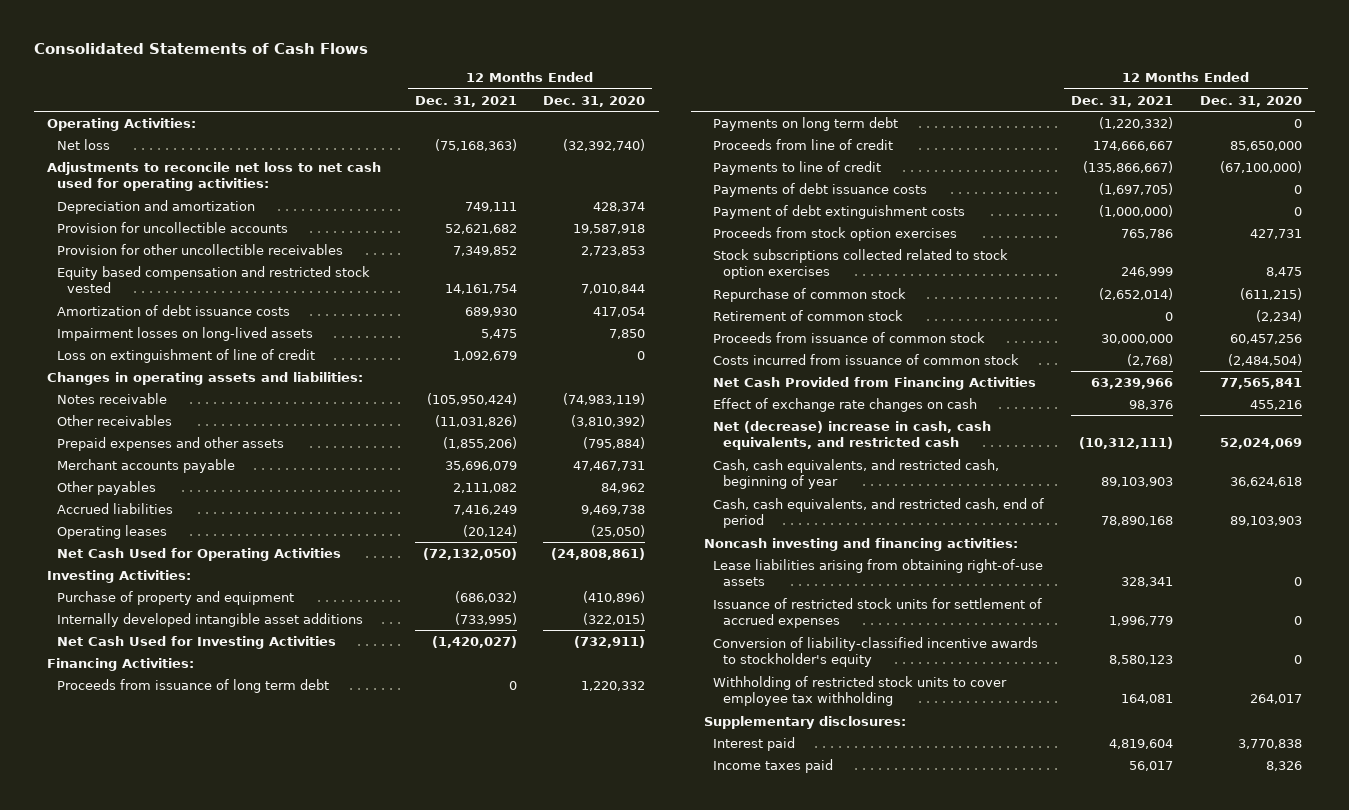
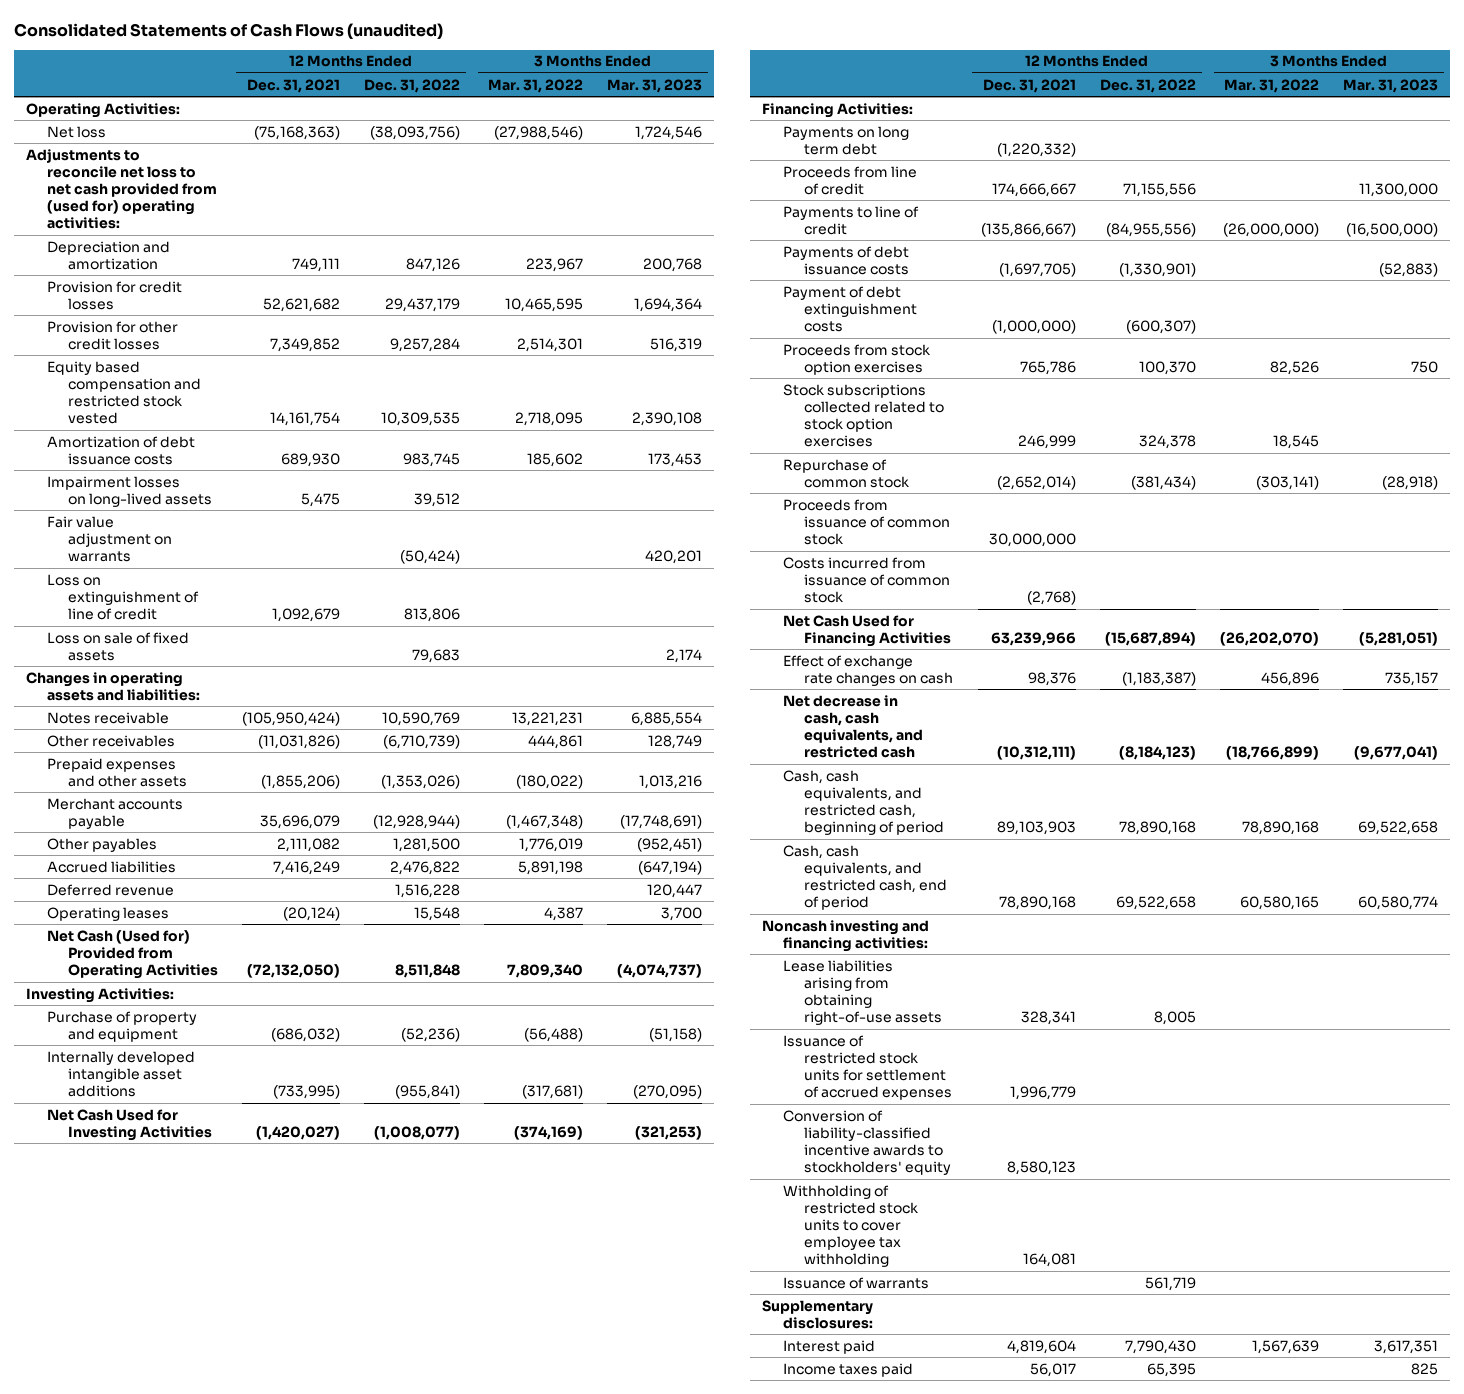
- Consolidated Statements of Cash Flows
+ Consolidated Statements of Cash Flows (unaudited)
- | 12 Months Ended Dec. 31, 2021 | 12 Months Ended Dec. 31, 2020
+ | 12 Months Ended Dec. 31, 2021 | 12 Months Ended Dec. 31, 2022 | 3 Months Ended Mar. 31, 2022 | 3 Months Ended Mar. 31, 2023
- Adjustments to reconcile net loss to net cash used for operating activities:
+ Adjustments to reconcile net loss to net cash provided from (used for) operating activities:
- Provision for uncollectible accounts | 52,621,682 | 19,587,918
- Provision for other uncollectible receivables | 7,349,852 | 2,723,853
+ Provision for credit losses | 52,621,682 | 29,437,179 | 10,465,595 | 1,694,364
+ Provision for other credit losses | 7,349,852 | 9,257,284 | 2,514,301 | 516,319
+ Fair value adjustment on warrants | | (50,424) | | 420,201
+ Loss on sale of fixed assets | | 79,683 | | 2,174
+ Deferred revenue | | 1,516,228 | | 120,447
- Net Cash Used for Operating Activities | (72,132,050) | (24,808,861)
+ Net Cash (Used for) Provided from Operating Activities | (72,132,050) | 8,511,848 | 7,809,340 | (4,074,737)
- Proceeds from issuance of long term debt | 0 | 1,220,332
- Retirement of common stock | 0 | (2,234)
- Net Cash Provided from Financing Activities | 63,239,966 | 77,565,841
+ Net Cash Used for Financing Activities | 63,239,966 | (15,687,894) | (26,202,070) | (5,281,051)
- Net (decrease) increase in cash, cash equivalents, and restricted cash | (10,312,111) | 52,024,069
- Cash, cash equivalents, and restricted cash, beginning of year | 89,103,903 | 36,624,618
+ Net decrease in cash, cash equivalents, and restricted cash | (10,312,111) | (8,184,123) | (18,766,899) | (9,677,041)
+ Cash, cash equivalents, and restricted cash, beginning of period | 89,103,903 | 78,890,168 | 78,890,168 | 69,522,658
- Conversion of liability-classified incentive awards to stockholder's equity | 8,580,123 | 0
+ Conversion of liability-classified incentive awards to stockholders' equity | 8,580,123 | | |
+ Issuance of warrants | | 561,719 | |

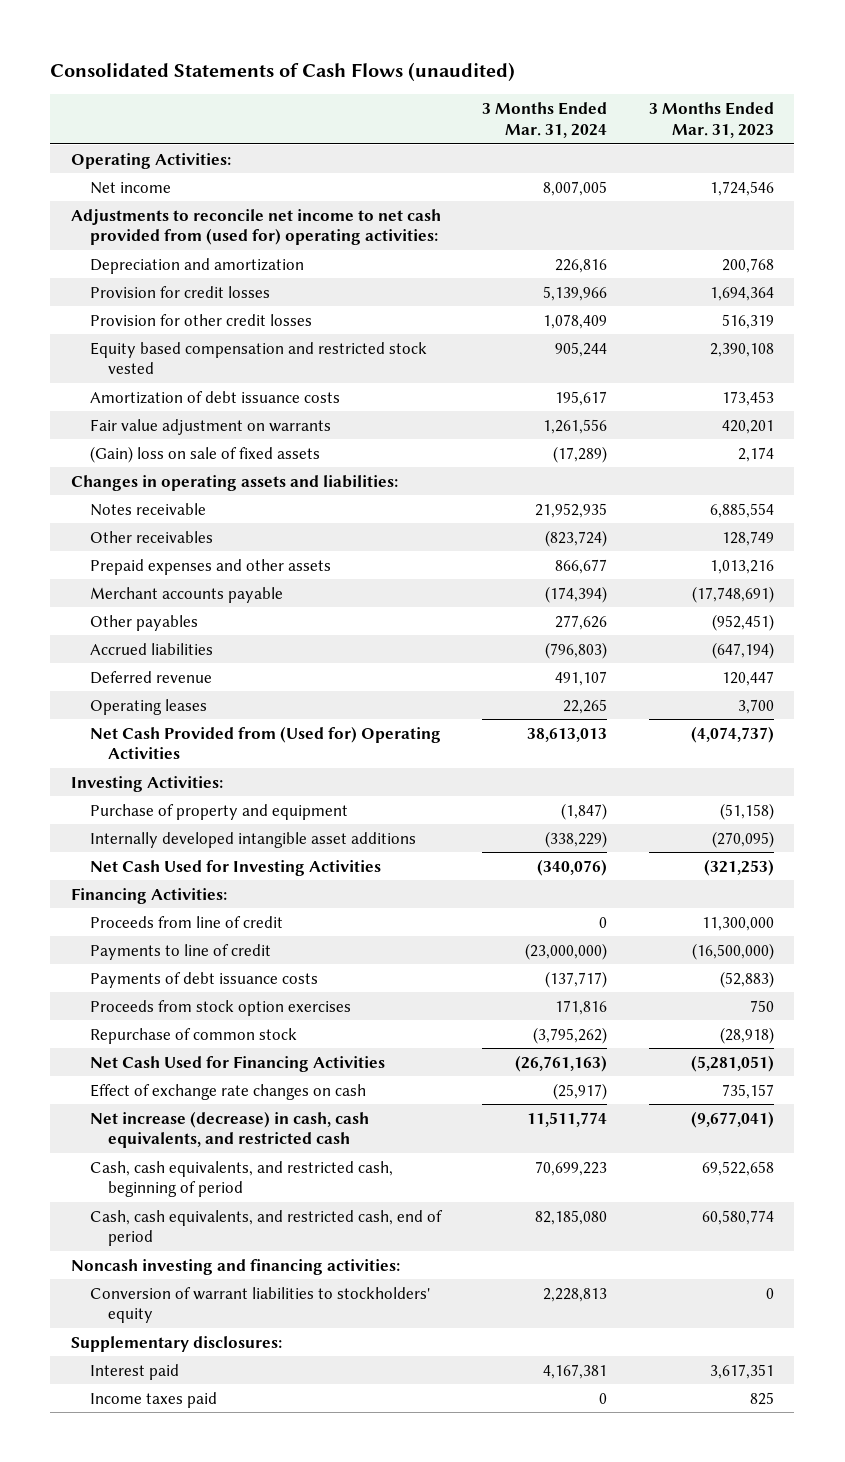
- | 12 Months Ended Dec. 31, 2021 | 12 Months Ended Dec. 31, 2022 | 3 Months Ended Mar. 31, 2022 | 3 Months Ended Mar. 31, 2023
+ | 3 Months Ended Mar. 31, 2024 | 3 Months Ended Mar. 31, 2023
- Net loss | (75,168,363) | (38,093,756) | (27,988,546) | 1,724,546
- Adjustments to reconcile net loss to net cash provided from (used for) operating activities:
+ Net income | 8,007,005 | 1,724,546
+ Adjustments to reconcile net income to net cash provided from (used for) operating activities:
- Impairment losses on long-lived assets | 5,475 | 39,512 | |
- Loss on extinguishment of line of credit | 1,092,679 | 813,806 | |
- Loss on sale of fixed assets | | 79,683 | | 2,174
+ (Gain) loss on sale of fixed assets | (17,289) | 2,174
- Net Cash (Used for) Provided from Operating Activities | (72,132,050) | 8,511,848 | 7,809,340 | (4,074,737)
+ Net Cash Provided from (Used for) Operating Activities | 38,613,013 | (4,074,737)
- Payments on long term debt | (1,220,332) | | |
- Payment of debt extinguishment costs | (1,000,000) | (600,307) | |
- Stock subscriptions collected related to stock option exercises | 246,999 | 324,378 | 18,545 |
- Proceeds from issuance of common stock | 30,000,000 | | |
- Costs incurred from issuance of common stock | (2,768) | | |
- Net decrease in cash, cash equivalents, and restricted cash | (10,312,111) | (8,184,123) | (18,766,899) | (9,677,041)
+ Net increase (decrease) in cash, cash equivalents, and restricted cash | 11,511,774 | (9,677,041)
- Lease liabilities arising from obtaining right-of-use assets | 328,341 | 8,005 | |
- Issuance of restricted stock units for settlement of accrued expenses | 1,996,779 | | |
- Conversion of liability-classified incentive awards to stockholders' equity | 8,580,123 | | |
- Withholding of restricted stock units to cover employee tax withholding | 164,081 | | |
- Issuance of warrants | | 561,719 | |
+ Conversion of warrant liabilities to stockholders' equity | 2,228,813 | 0

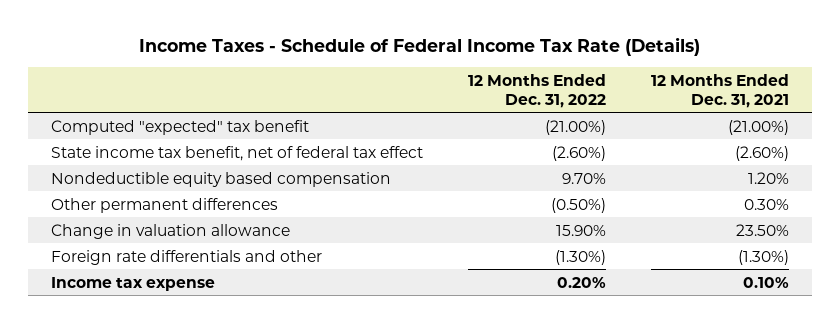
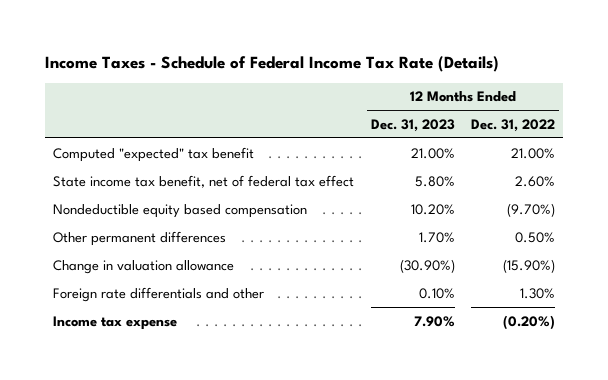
- | 12 Months Ended Dec. 31, 2022 | 12 Months Ended Dec. 31, 2021
+ | 12 Months Ended Dec. 31, 2023 | 12 Months Ended Dec. 31, 2022
- Computed "expected" tax benefit | (21.00%) | (21.00%)
- State income tax benefit, net of federal tax effect | (2.60%) | (2.60%)
- Nondeductible equity based compensation | 9.70% | 1.20%
- Other permanent differences | (0.50%) | 0.30%
- Change in valuation allowance | 15.90% | 23.50%
- Foreign rate differentials and other | (1.30%) | (1.30%)
- Income tax expense | 0.20% | 0.10%
+ Computed "expected" tax benefit | 21.00% | 21.00%
+ State income tax benefit, net of federal tax effect | 5.80% | 2.60%
+ Nondeductible equity based compensation | 10.20% | (9.70%)
+ Other permanent differences | 1.70% | 0.50%
+ Change in valuation allowance | (30.90%) | (15.90%)
+ Foreign rate differentials and other | 0.10% | 1.30%
+ Income tax expense | 7.90% | (0.20%)

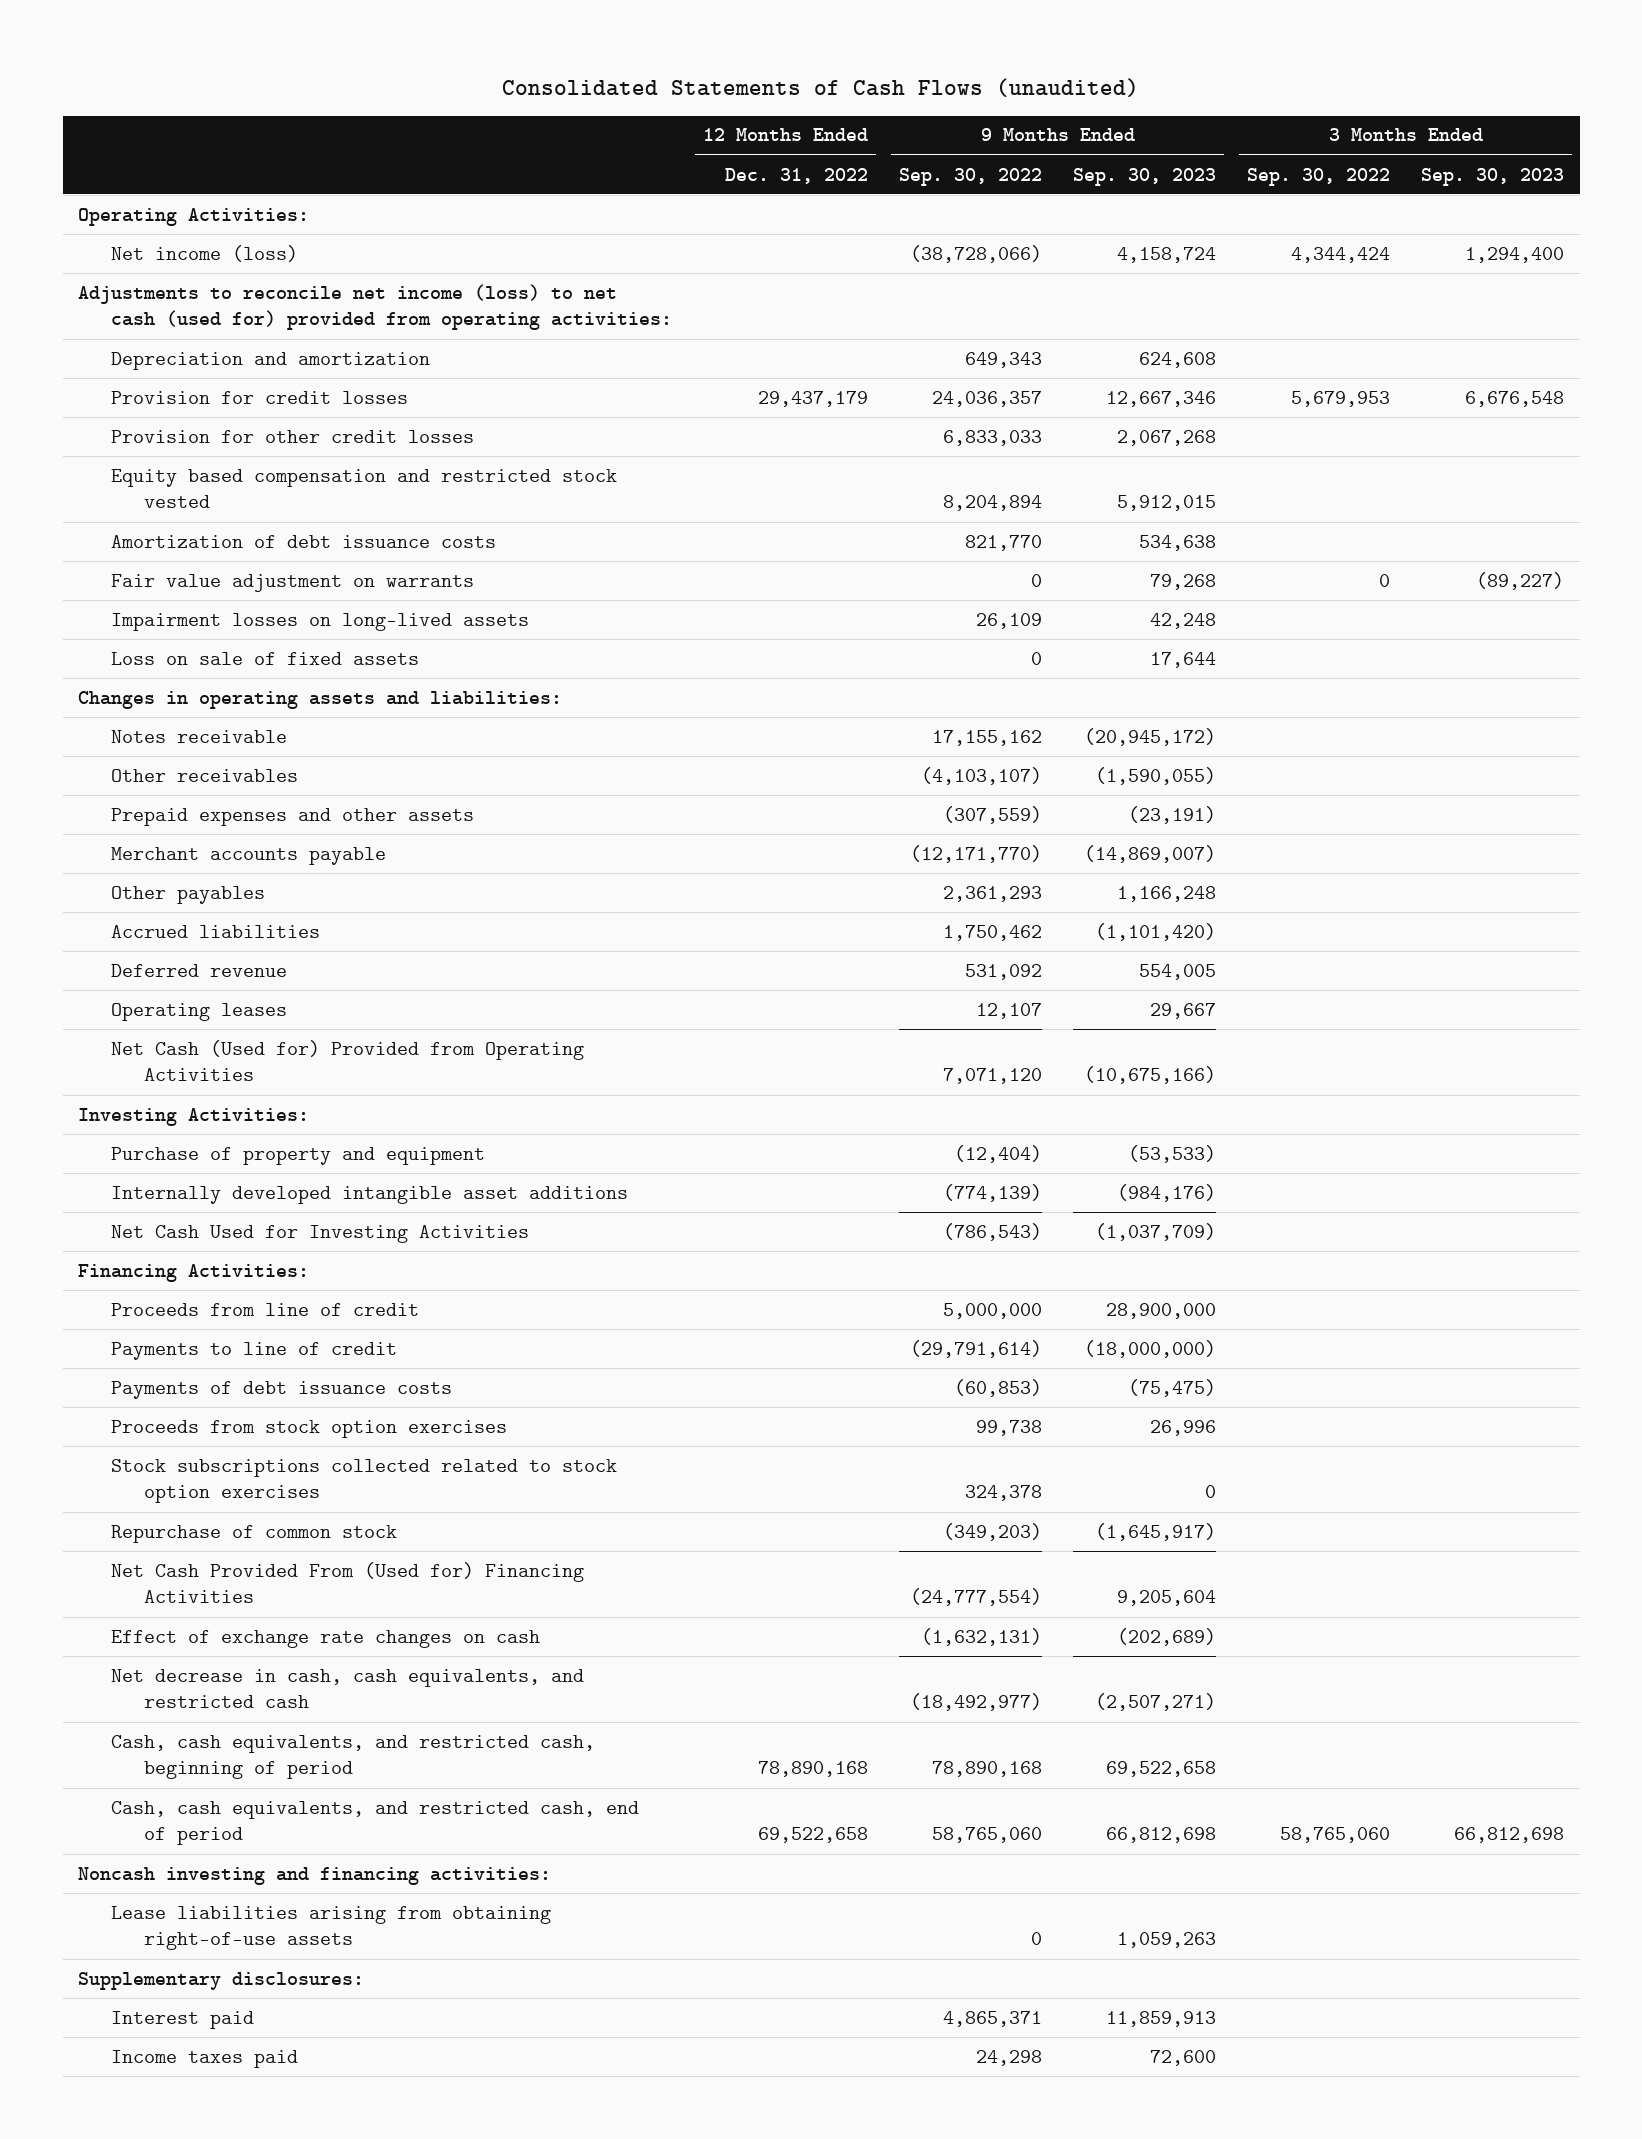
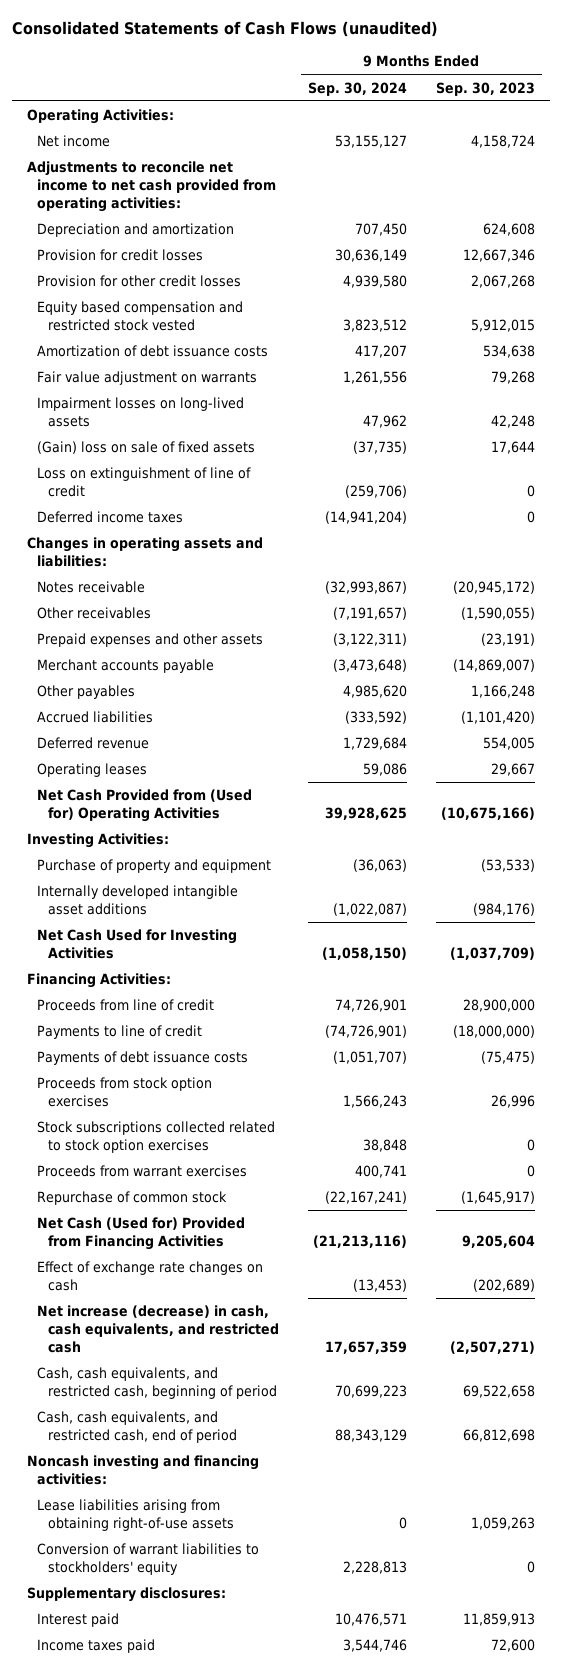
- | 12 Months Ended Dec. 31, 2022 | 9 Months Ended Sep. 30, 2022 | 9 Months Ended Sep. 30, 2023 | 3 Months Ended Sep. 30, 2022 | 3 Months Ended Sep. 30, 2023
+ | 9 Months Ended Sep. 30, 2024 | 9 Months Ended Sep. 30, 2023
- Net income (loss) | | (38,728,066) | 4,158,724 | 4,344,424 | 1,294,400
- Adjustments to reconcile net income (loss) to net cash (used for) provided from operating activities:
+ Net income | 53,155,127 | 4,158,724
+ Adjustments to reconcile net income to net cash provided from operating activities:
- Loss on sale of fixed assets | | 0 | 17,644 | |
+ (Gain) loss on sale of fixed assets | (37,735) | 17,644
+ Loss on extinguishment of line of credit | (259,706) | 0
+ Deferred income taxes | (14,941,204) | 0
- Net Cash (Used for) Provided from Operating Activities | | 7,071,120 | (10,675,166) | |
+ Net Cash Provided from (Used for) Operating Activities | 39,928,625 | (10,675,166)
+ Proceeds from warrant exercises | 400,741 | 0
- Net Cash Provided From (Used for) Financing Activities | | (24,777,554) | 9,205,604 | |
+ Net Cash (Used for) Provided from Financing Activities | (21,213,116) | 9,205,604
- Net decrease in cash, cash equivalents, and restricted cash | | (18,492,977) | (2,507,271) | |
+ Net increase (decrease) in cash, cash equivalents, and restricted cash | 17,657,359 | (2,507,271)
+ Conversion of warrant liabilities to stockholders' equity | 2,228,813 | 0

